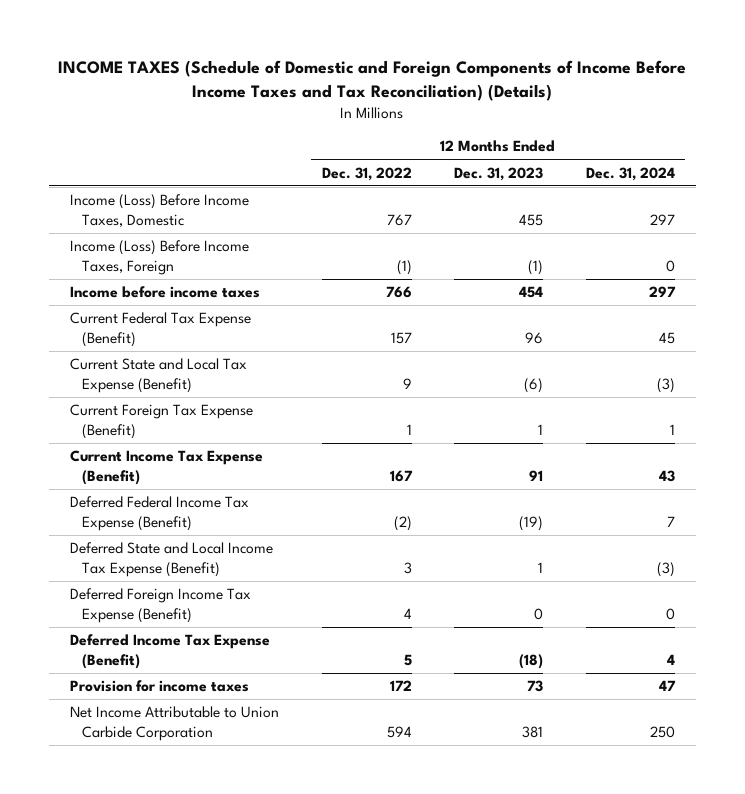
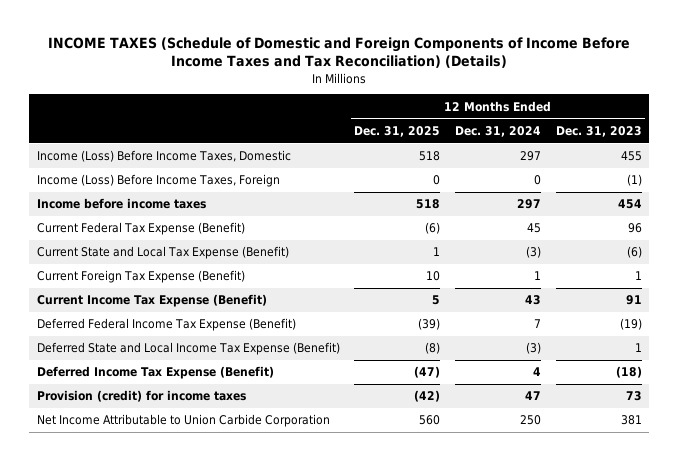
- | 12 Months Ended Dec. 31, 2022 | 12 Months Ended Dec. 31, 2023 | 12 Months Ended Dec. 31, 2024
+ | 12 Months Ended Dec. 31, 2025 | 12 Months Ended Dec. 31, 2024 | 12 Months Ended Dec. 31, 2023
- Deferred Foreign Income Tax Expense (Benefit) | 4 | 0 | 0
- Provision for income taxes | 172 | 73 | 47
+ Provision (credit) for income taxes | (42) | 47 | 73

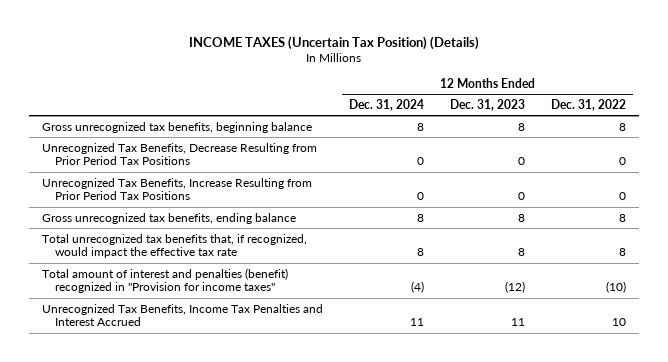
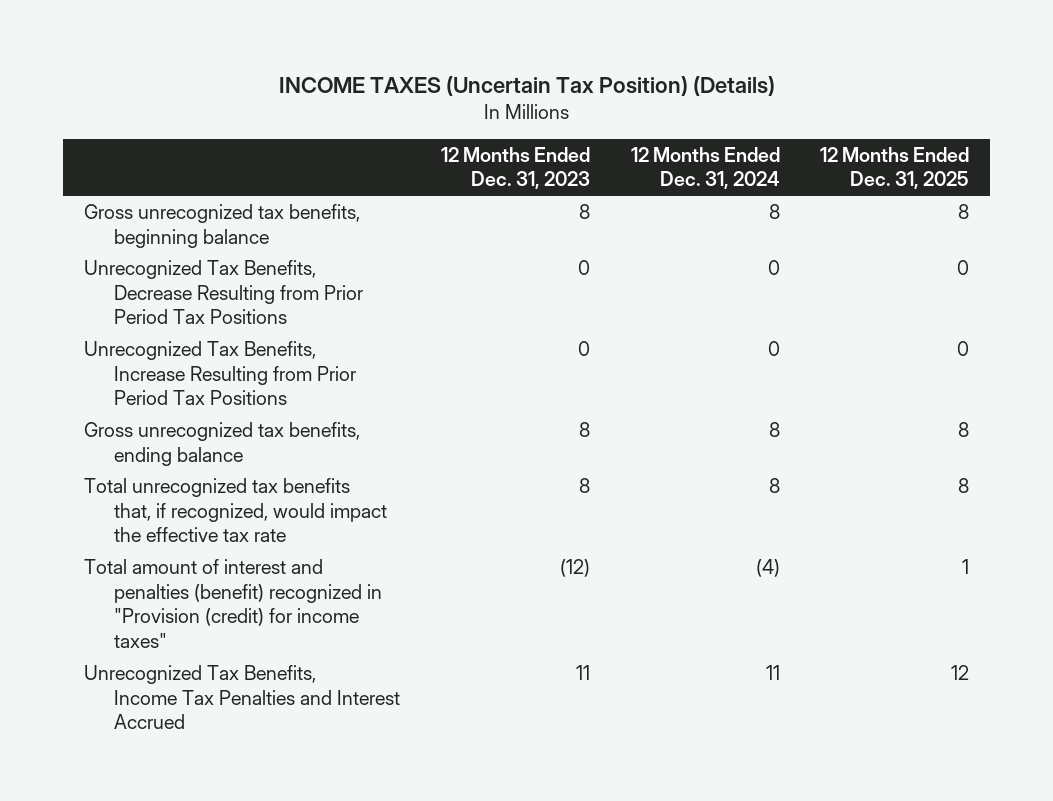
- | 12 Months Ended Dec. 31, 2024 | 12 Months Ended Dec. 31, 2023 | 12 Months Ended Dec. 31, 2022
+ | 12 Months Ended Dec. 31, 2023 | 12 Months Ended Dec. 31, 2024 | 12 Months Ended Dec. 31, 2025
- Total amount of interest and penalties (benefit) recognized in "Provision for income taxes" | (4) | (12) | (10)
+ Total amount of interest and penalties (benefit) recognized in "Provision (credit) for income taxes" | (12) | (4) | 1

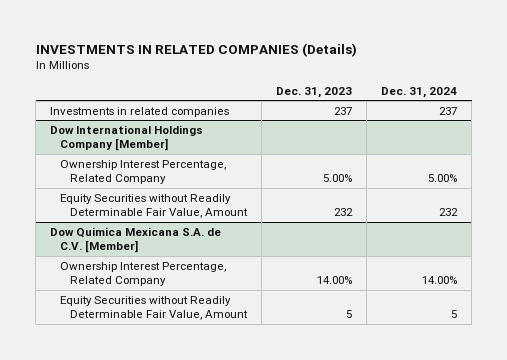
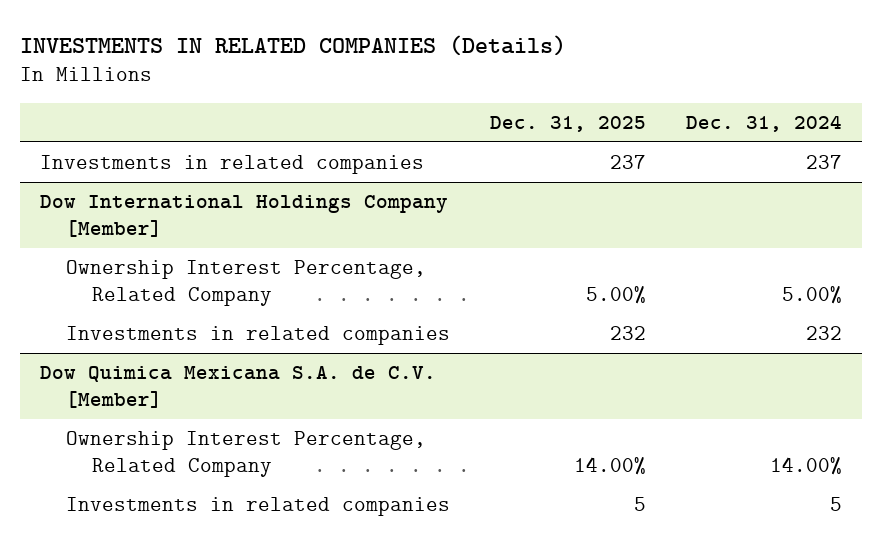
- | Dec. 31, 2023 | Dec. 31, 2024
+ | Dec. 31, 2025 | Dec. 31, 2024
@ Dow International Holdings Company [Member]
- Equity Securities without Readily Determinable Fair Value, Amount | 232 | 232
+ Investments in related companies | 232 | 232
@ Dow Quimica Mexicana S.A. de C.V. [Member]
- Equity Securities without Readily Determinable Fair Value, Amount | 5 | 5
+ Investments in related companies | 5 | 5

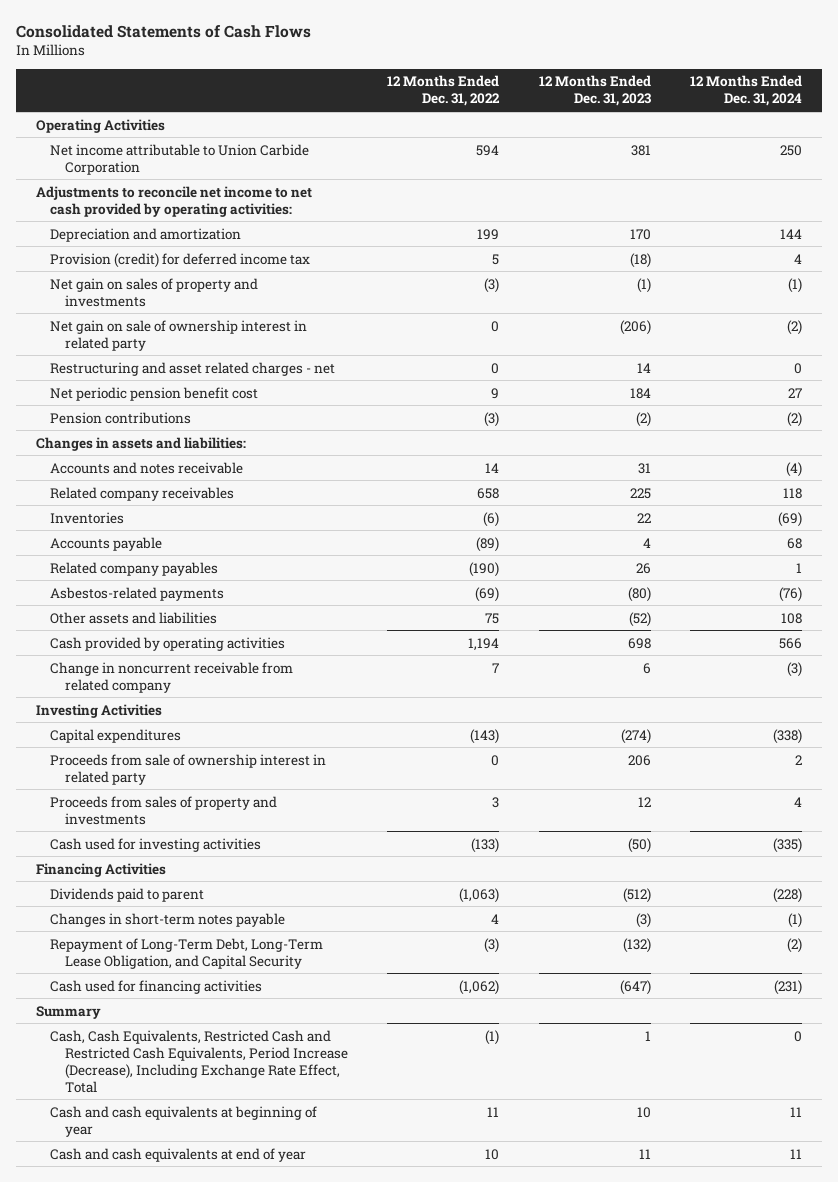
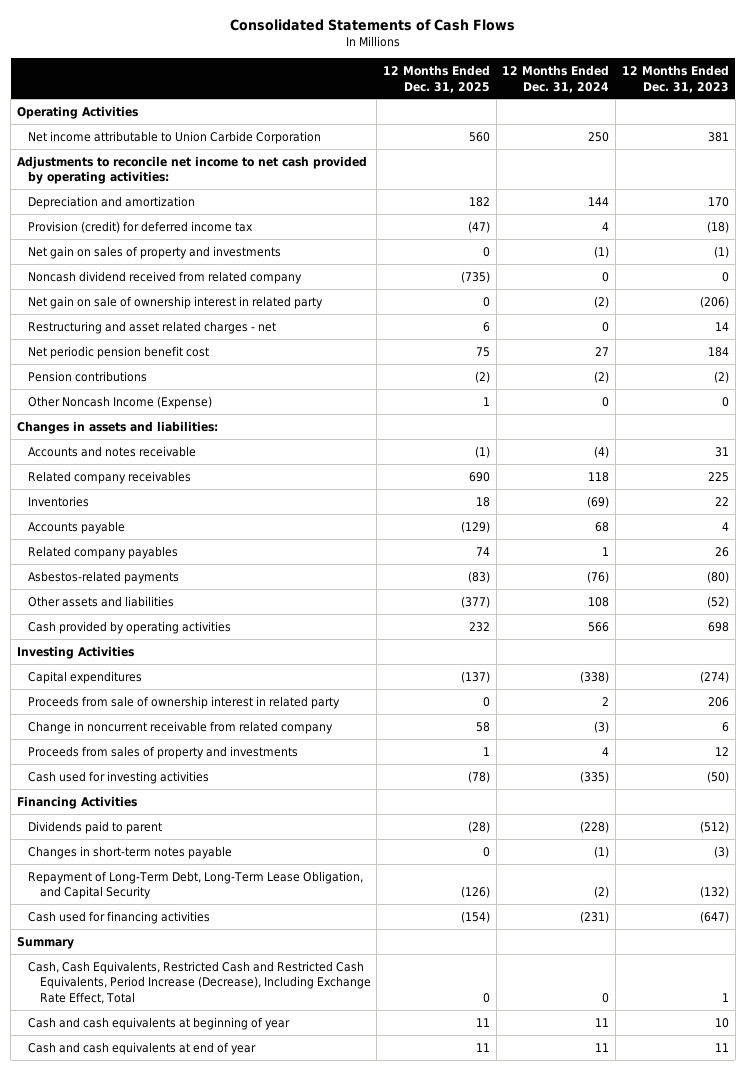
- | 12 Months Ended Dec. 31, 2022 | 12 Months Ended Dec. 31, 2023 | 12 Months Ended Dec. 31, 2024
+ | 12 Months Ended Dec. 31, 2025 | 12 Months Ended Dec. 31, 2024 | 12 Months Ended Dec. 31, 2023
+ Noncash dividend received from related company | (735) | 0 | 0
+ Other Noncash Income (Expense) | 1 | 0 | 0
moved down: Change in noncurrent receivable from related company | 58 | (3) | 6

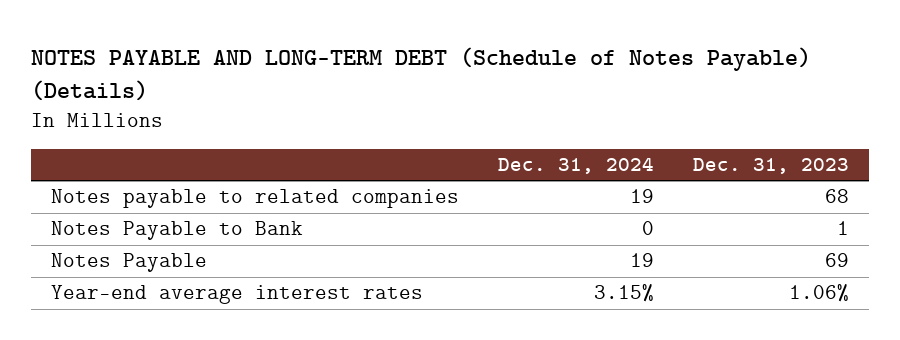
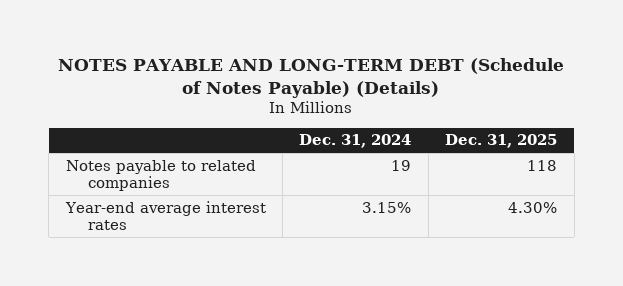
- | Dec. 31, 2024 | Dec. 31, 2023
+ | Dec. 31, 2024 | Dec. 31, 2025
- Notes Payable to Bank | 0 | 1
- Notes Payable | 19 | 69

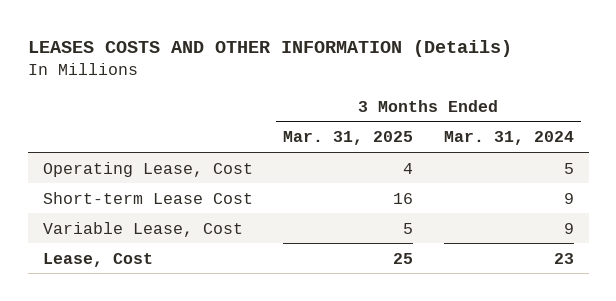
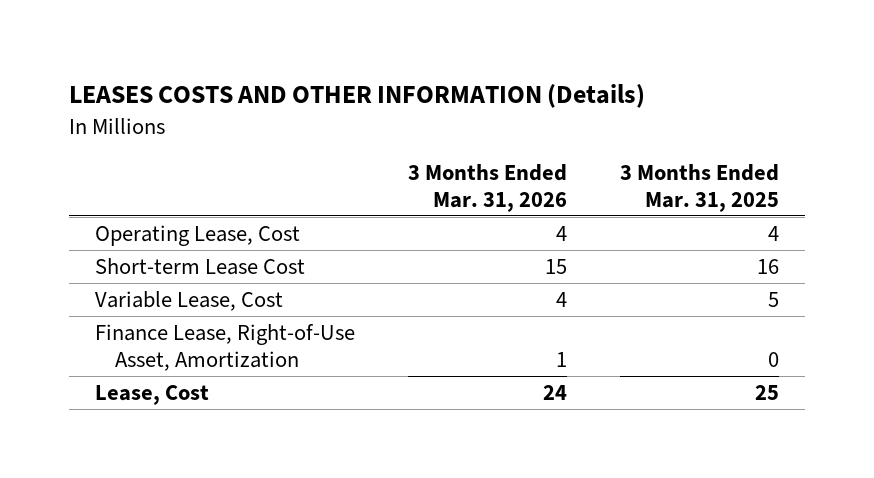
- | 3 Months Ended Mar. 31, 2025 | 3 Months Ended Mar. 31, 2024
+ | 3 Months Ended Mar. 31, 2026 | 3 Months Ended Mar. 31, 2025
+ Finance Lease, Right-of-Use Asset, Amortization | 1 | 0

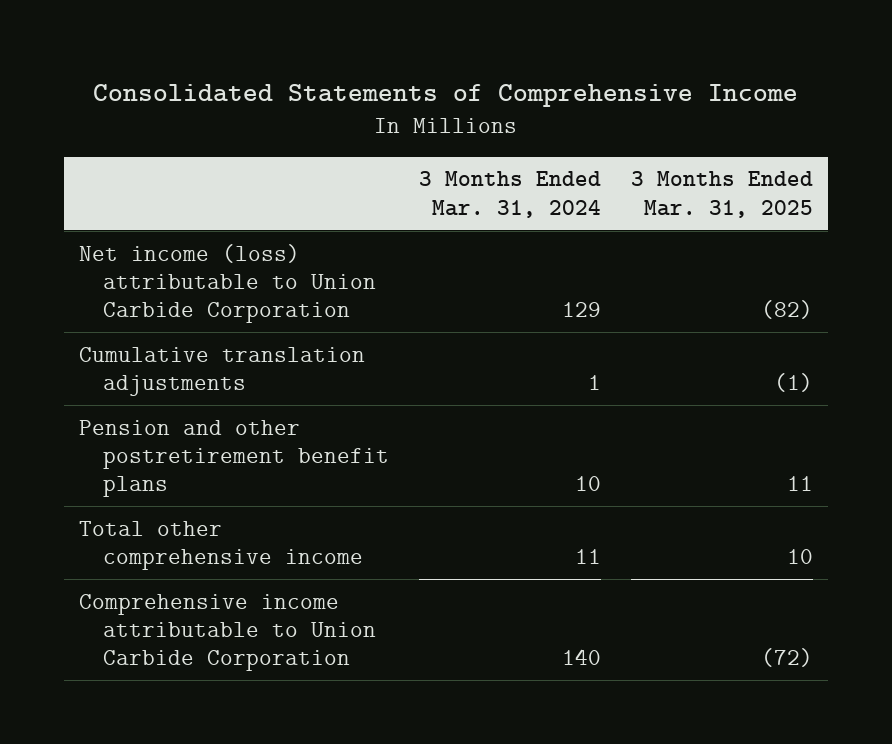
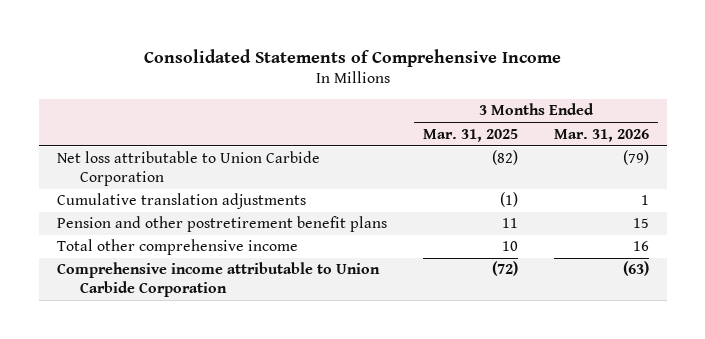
- | 3 Months Ended Mar. 31, 2024 | 3 Months Ended Mar. 31, 2025
+ | 3 Months Ended Mar. 31, 2025 | 3 Months Ended Mar. 31, 2026
- Net income (loss) attributable to Union Carbide Corporation | 129 | (82)
+ Net loss attributable to Union Carbide Corporation | (82) | (79)

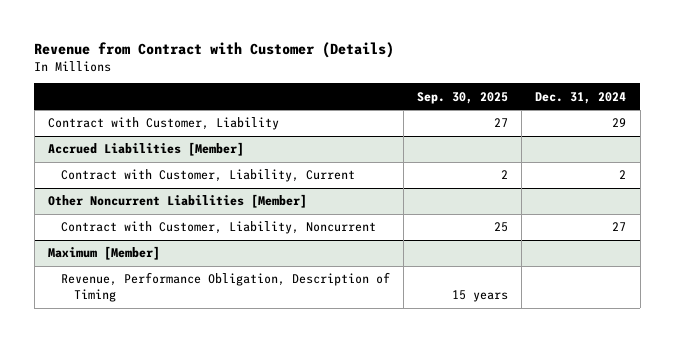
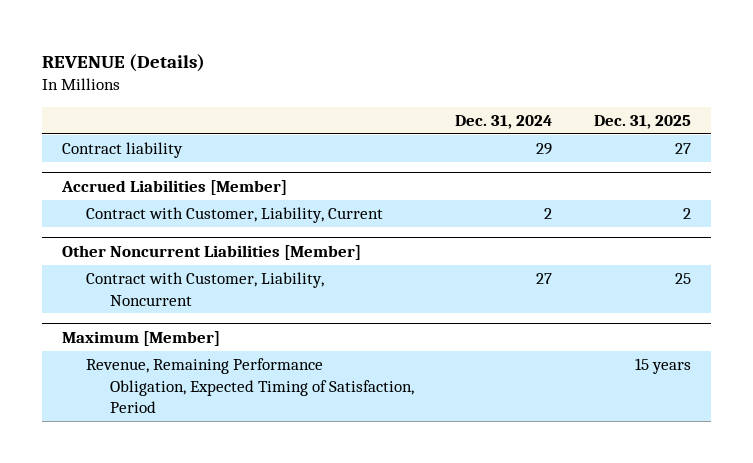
- Revenue from Contract with Customer (Details)
+ REVENUE (Details)
- | Sep. 30, 2025 | Dec. 31, 2024
+ | Dec. 31, 2024 | Dec. 31, 2025
- Contract with Customer, Liability | 27 | 29
+ Contract liability | 29 | 27
@ Maximum [Member]
- Revenue, Performance Obligation, Description of Timing | 15 years |
+ Revenue, Remaining Performance Obligation, Expected Timing of Satisfaction, Period | | 15 years

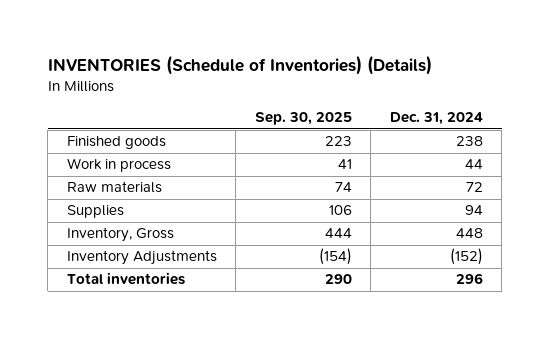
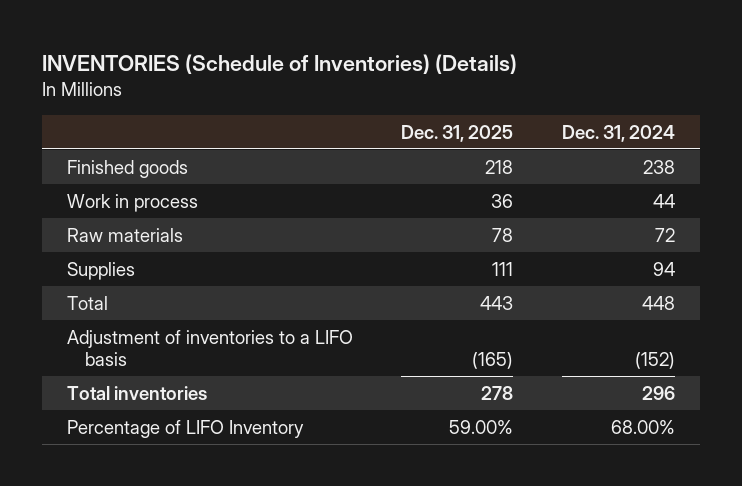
- | Sep. 30, 2025 | Dec. 31, 2024
+ | Dec. 31, 2025 | Dec. 31, 2024
- Inventory, Gross | 444 | 448
- Inventory Adjustments | (154) | (152)
+ Total | 443 | 448
+ Adjustment of inventories to a LIFO basis | (165) | (152)
+ Percentage of LIFO Inventory | 59.00% | 68.00%

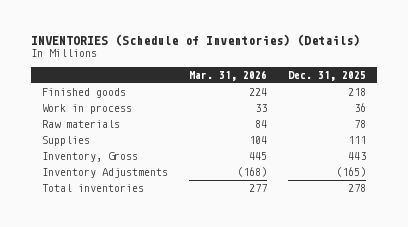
- | Dec. 31, 2025 | Dec. 31, 2024
+ | Mar. 31, 2026 | Dec. 31, 2025
- Total | 443 | 448
- Adjustment of inventories to a LIFO basis | (165) | (152)
+ Inventory, Gross | 445 | 443
+ Inventory Adjustments | (168) | (165)
- Percentage of LIFO Inventory | 59.00% | 68.00%

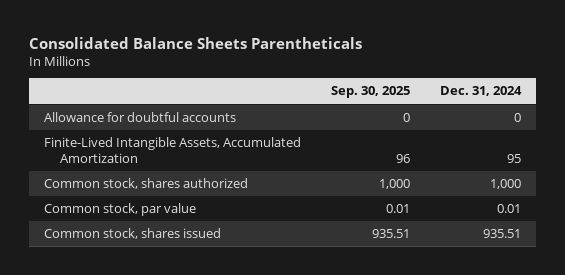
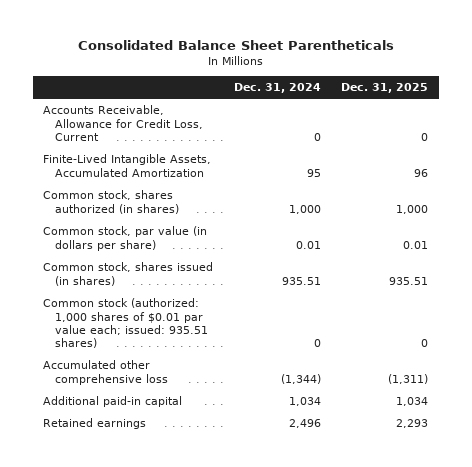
- Consolidated Balance Sheets Parentheticals
+ Consolidated Balance Sheet Parentheticals
- | Sep. 30, 2025 | Dec. 31, 2024
+ | Dec. 31, 2024 | Dec. 31, 2025
- Allowance for doubtful accounts | 0 | 0
+ Accounts Receivable, Allowance for Credit Loss, Current | 0 | 0
- Common stock, shares authorized | 1,000 | 1,000
- Common stock, par value | 0.01 | 0.01
- Common stock, shares issued | 935.51 | 935.51
+ Common stock, shares authorized (in shares) | 1,000 | 1,000
+ Common stock, par value (in dollars per share) | 0.01 | 0.01
+ Common stock, shares issued (in shares) | 935.51 | 935.51
+ Common stock (authorized: 1,000 shares of $0.01 par value each; issued: 935.51 shares) | 0 | 0
+ Accumulated other comprehensive loss | (1,344) | (1,311)
+ Additional paid-in capital | 1,034 | 1,034
+ Retained earnings | 2,496 | 2,293

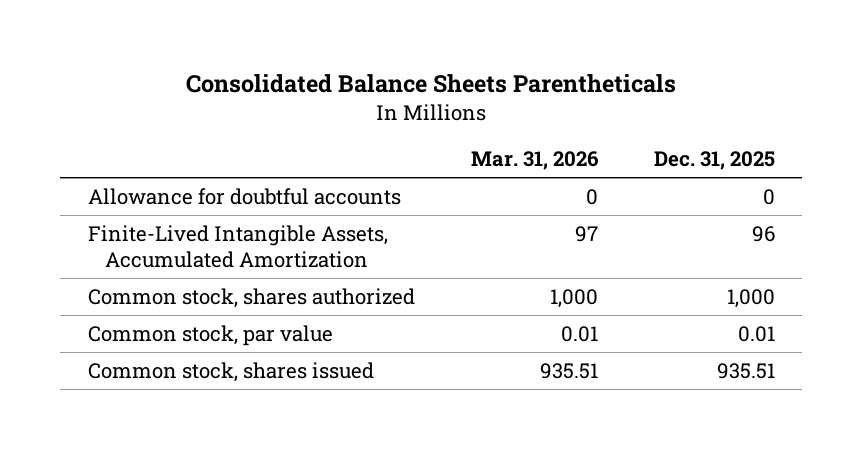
- Consolidated Balance Sheet Parentheticals
+ Consolidated Balance Sheets Parentheticals
- | Dec. 31, 2024 | Dec. 31, 2025
+ | Mar. 31, 2026 | Dec. 31, 2025
- Accounts Receivable, Allowance for Credit Loss, Current | 0 | 0
+ Allowance for doubtful accounts | 0 | 0
- Common stock, shares authorized (in shares) | 1,000 | 1,000
- Common stock, par value (in dollars per share) | 0.01 | 0.01
- Common stock, shares issued (in shares) | 935.51 | 935.51
- Common stock (authorized: 1,000 shares of $0.01 par value each; issued: 935.51 shares) | 0 | 0
- Accumulated other comprehensive loss | (1,344) | (1,311)
- Additional paid-in capital | 1,034 | 1,034
- Retained earnings | 2,496 | 2,293
+ Common stock, shares authorized | 1,000 | 1,000
+ Common stock, par value | 0.01 | 0.01
+ Common stock, shares issued | 935.51 | 935.51

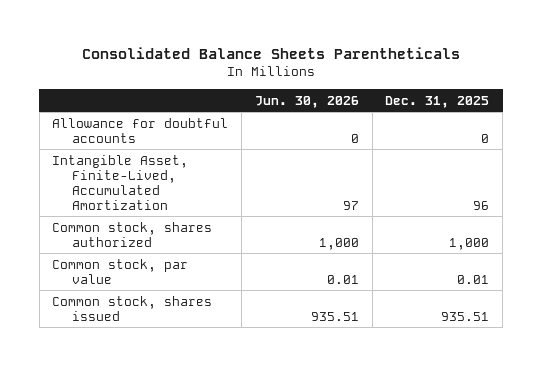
- | Mar. 31, 2026 | Dec. 31, 2025
+ | Jun. 30, 2026 | Dec. 31, 2025
- Finite-Lived Intangible Assets, Accumulated Amortization | 97 | 96
+ Intangible Asset, Finite-Lived, Accumulated Amortization | 97 | 96

